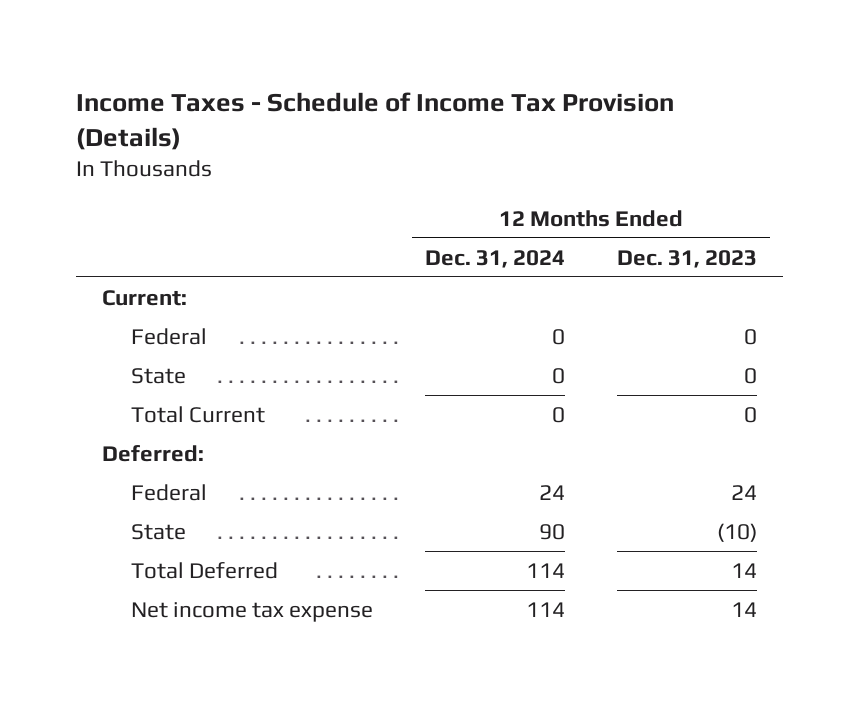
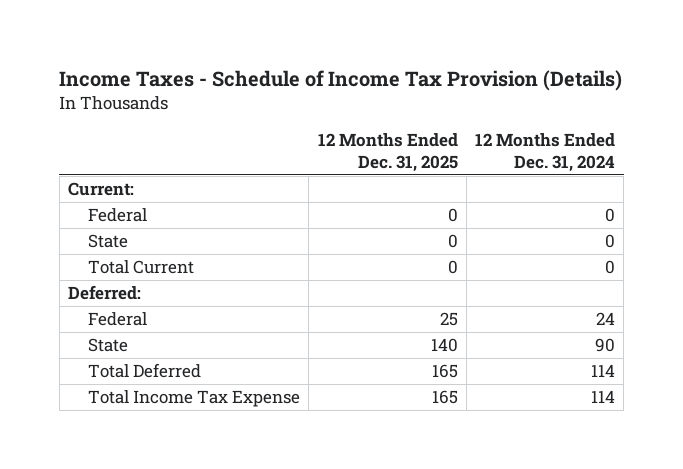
- | 12 Months Ended Dec. 31, 2024 | 12 Months Ended Dec. 31, 2023
+ | 12 Months Ended Dec. 31, 2025 | 12 Months Ended Dec. 31, 2024
- Net income tax expense | 114 | 14
+ Total Income Tax Expense | 165 | 114

